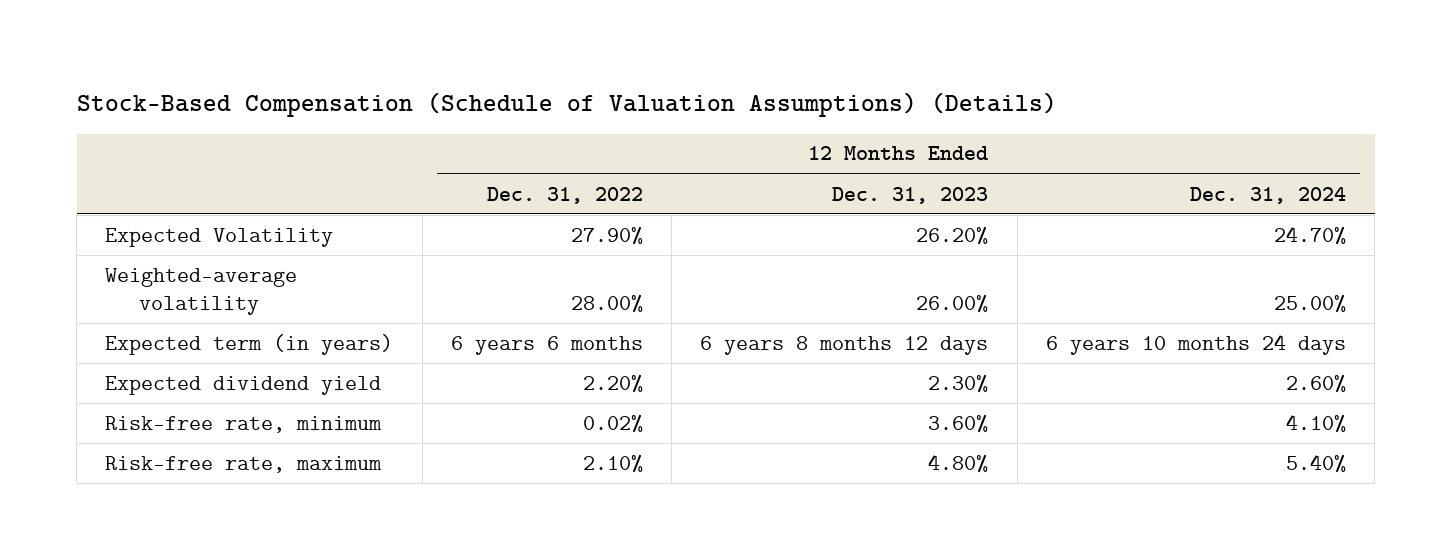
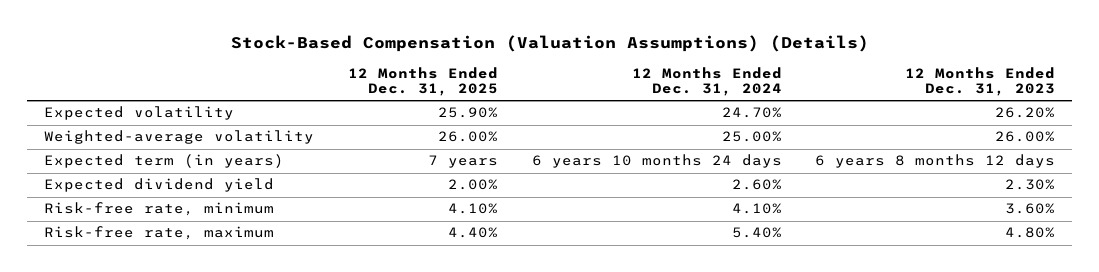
- Stock-Based Compensation (Schedule of Valuation Assumptions) (Details)
+ Stock-Based Compensation (Valuation Assumptions) (Details)
- | 12 Months Ended Dec. 31, 2022 | 12 Months Ended Dec. 31, 2023 | 12 Months Ended Dec. 31, 2024
+ | 12 Months Ended Dec. 31, 2025 | 12 Months Ended Dec. 31, 2024 | 12 Months Ended Dec. 31, 2023
- Expected Volatility | 27.90% | 26.20% | 24.70%
+ Expected volatility | 25.90% | 24.70% | 26.20%

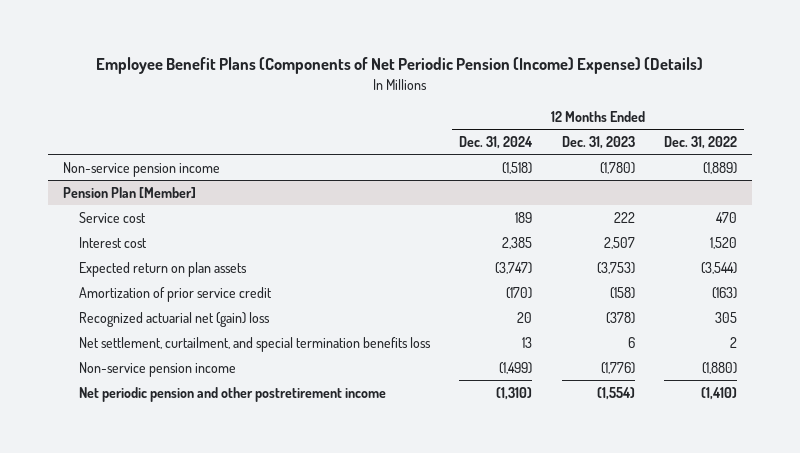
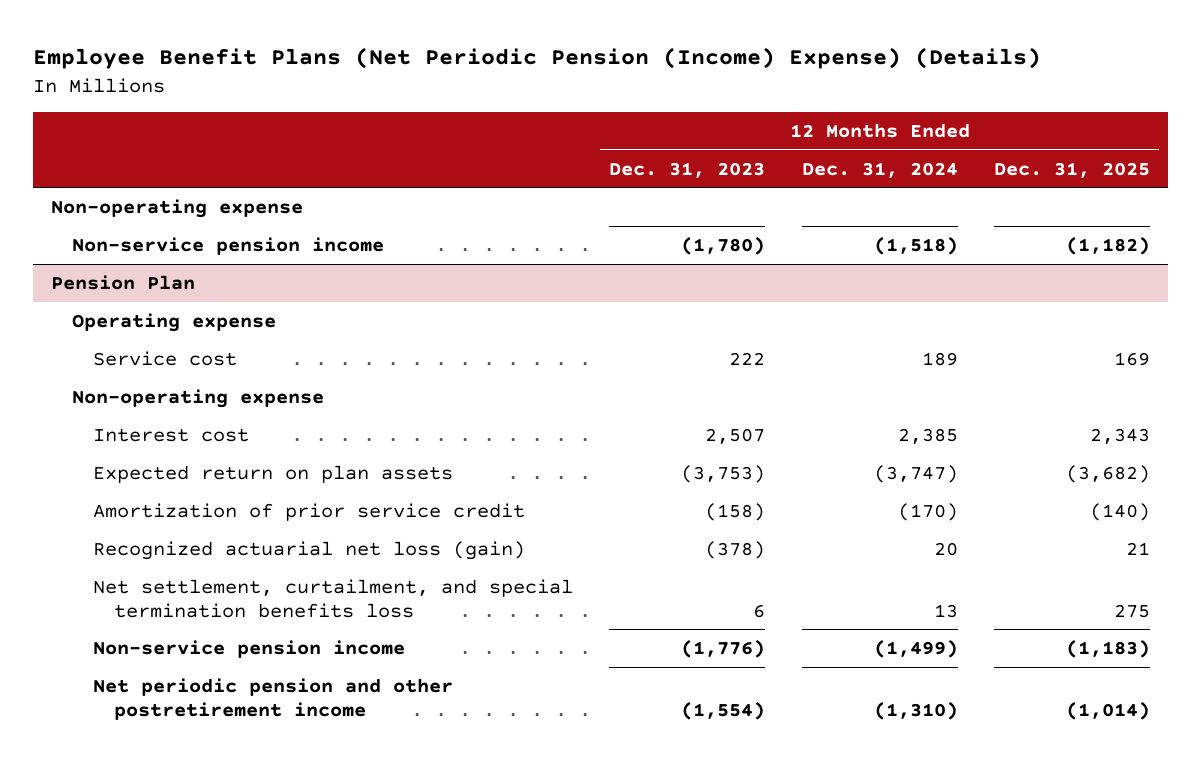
- Employee Benefit Plans (Components of Net Periodic Pension (Income) Expense) (Details)
+ Employee Benefit Plans (Net Periodic Pension (Income) Expense) (Details)
- | 12 Months Ended Dec. 31, 2024 | 12 Months Ended Dec. 31, 2023 | 12 Months Ended Dec. 31, 2022
+ | 12 Months Ended Dec. 31, 2023 | 12 Months Ended Dec. 31, 2024 | 12 Months Ended Dec. 31, 2025
+ Non-operating expense
- Pension Plan [Member]
+ Pension Plan
+ Operating expense
+ Non-operating expense
- Recognized actuarial net (gain) loss | 20 | (378) | 305
+ Recognized actuarial net loss (gain) | (378) | 20 | 21

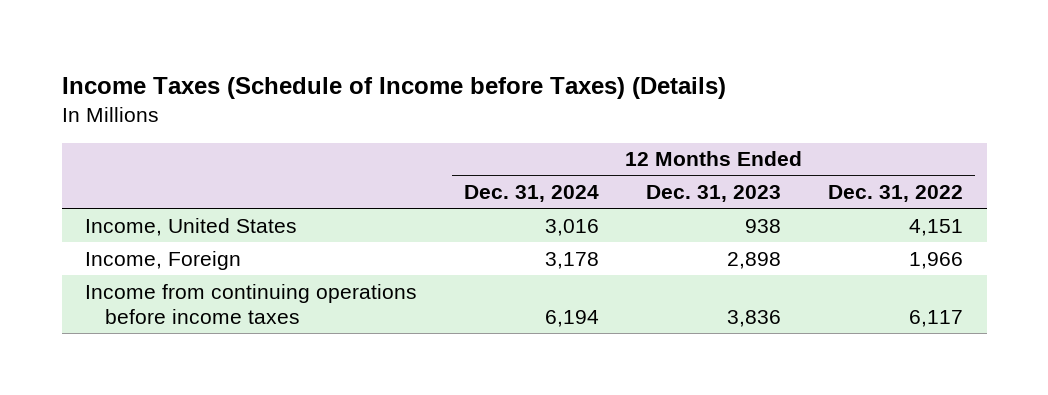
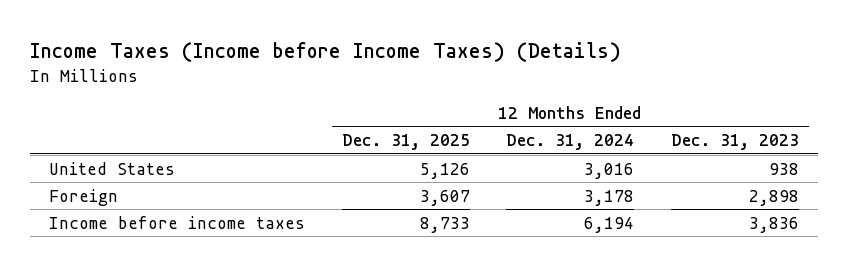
- Income Taxes (Schedule of Income before Taxes) (Details)
+ Income Taxes (Income before Income Taxes) (Details)
- | 12 Months Ended Dec. 31, 2024 | 12 Months Ended Dec. 31, 2023 | 12 Months Ended Dec. 31, 2022
+ | 12 Months Ended Dec. 31, 2025 | 12 Months Ended Dec. 31, 2024 | 12 Months Ended Dec. 31, 2023
- Income, United States | 3,016 | 938 | 4,151
- Income, Foreign | 3,178 | 2,898 | 1,966
- Income from continuing operations before income taxes | 6,194 | 3,836 | 6,117
+ United States | 5,126 | 3,016 | 938
+ Foreign | 3,607 | 3,178 | 2,898
+ Income before income taxes | 8,733 | 6,194 | 3,836

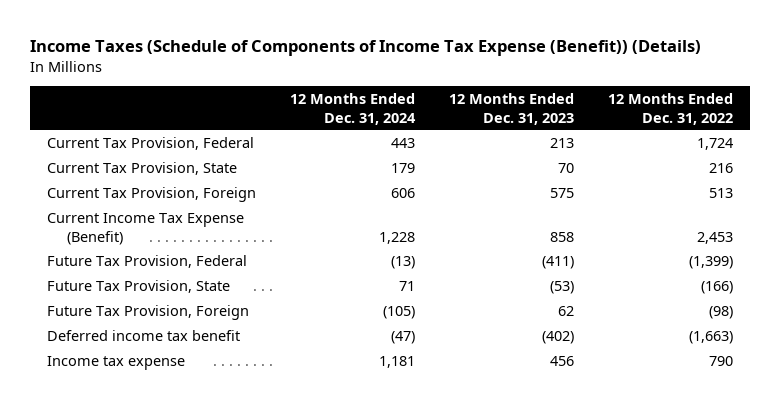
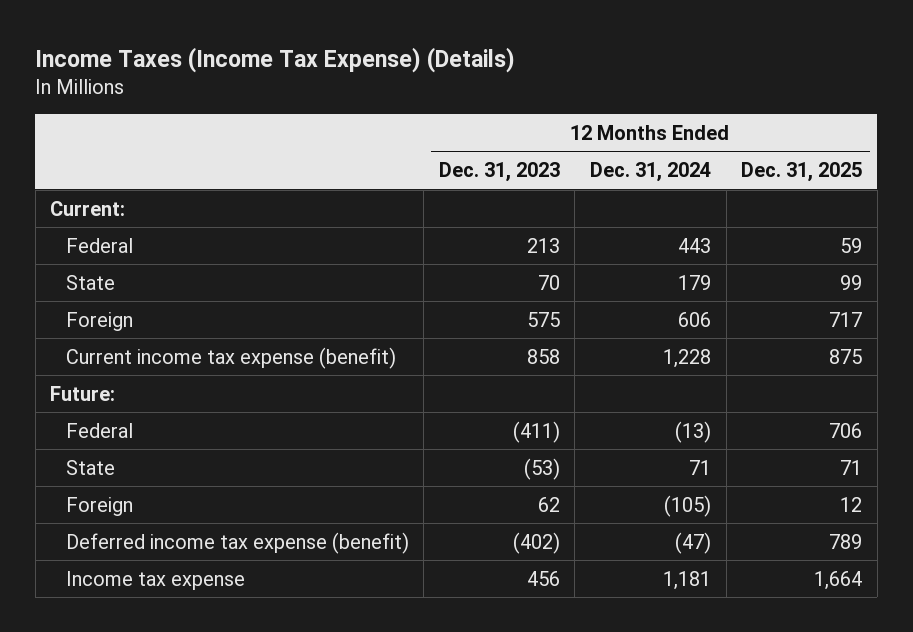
- Income Taxes (Schedule of Components of Income Tax Expense (Benefit)) (Details)
+ Income Taxes (Income Tax Expense) (Details)
- | 12 Months Ended Dec. 31, 2024 | 12 Months Ended Dec. 31, 2023 | 12 Months Ended Dec. 31, 2022
+ | 12 Months Ended Dec. 31, 2023 | 12 Months Ended Dec. 31, 2024 | 12 Months Ended Dec. 31, 2025
- Current Tax Provision, Federal | 443 | 213 | 1,724
- Current Tax Provision, State | 179 | 70 | 216
- Current Tax Provision, Foreign | 606 | 575 | 513
- Current Income Tax Expense (Benefit) | 1,228 | 858 | 2,453
- Future Tax Provision, Federal | (13) | (411) | (1,399)
- Future Tax Provision, State | 71 | (53) | (166)
- Future Tax Provision, Foreign | (105) | 62 | (98)
- Deferred income tax benefit | (47) | (402) | (1,663)
+ Current:
+ Federal | 213 | 443 | 59
+ State | 70 | 179 | 99
+ Foreign | 575 | 606 | 717
+ Current income tax expense (benefit) | 858 | 1,228 | 875
+ Future:
+ Federal | (411) | (13) | 706
+ State | (53) | 71 | 71
+ Foreign | 62 | (105) | 12
+ Deferred income tax expense (benefit) | (402) | (47) | 789

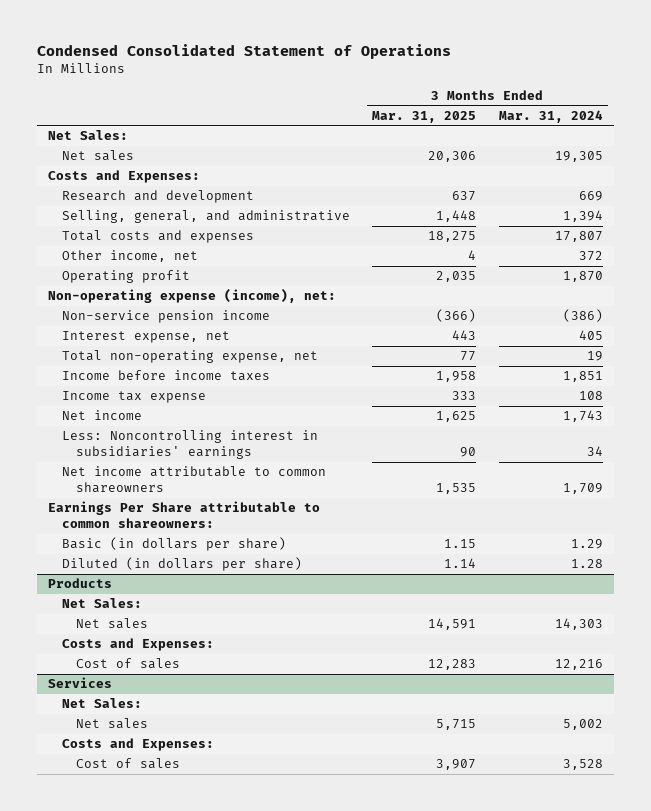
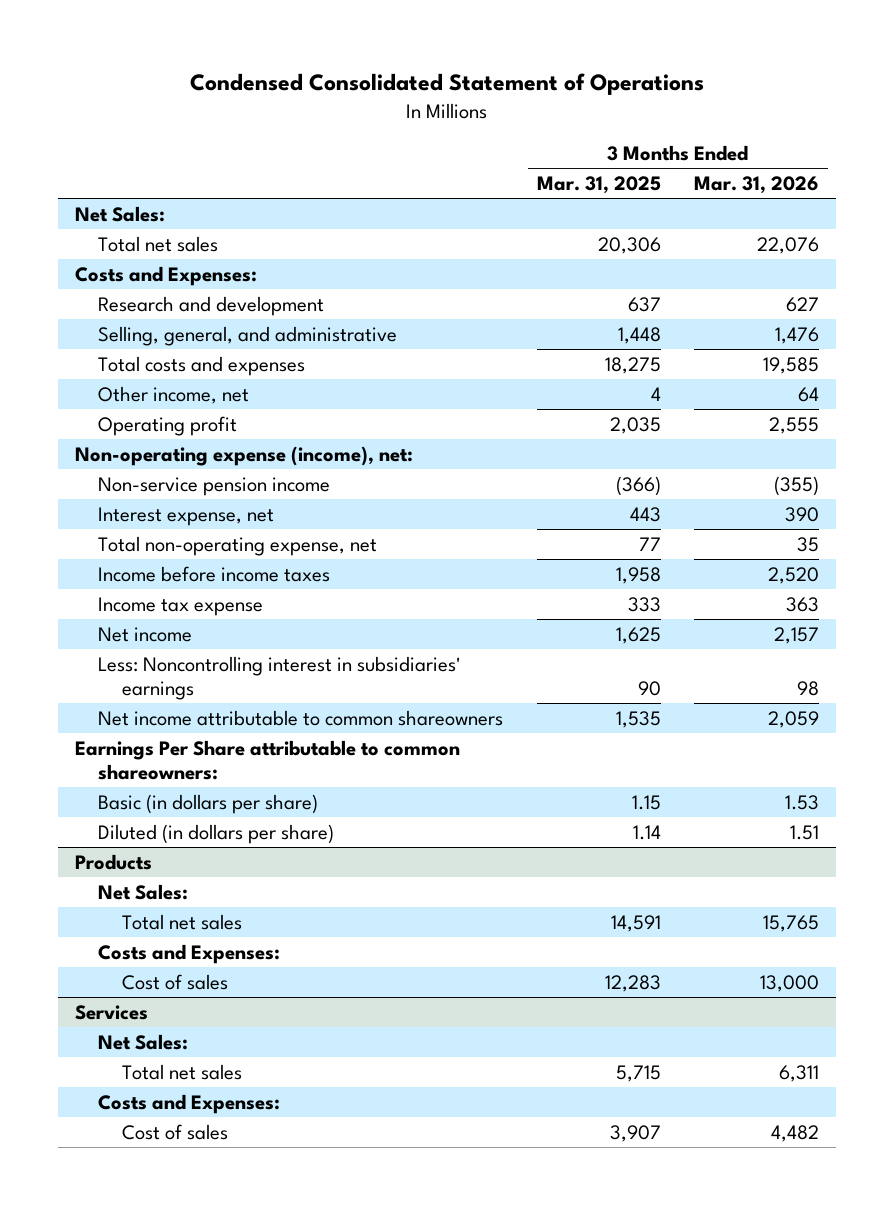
- | 3 Months Ended Mar. 31, 2025 | 3 Months Ended Mar. 31, 2024
+ | 3 Months Ended Mar. 31, 2025 | 3 Months Ended Mar. 31, 2026
- Net sales | 20,306 | 19,305
+ Total net sales | 20,306 | 22,076
@ Products
- Net sales | 14,591 | 14,303
+ Total net sales | 14,591 | 15,765
@ Services
- Net sales | 5,715 | 5,002
+ Total net sales | 5,715 | 6,311

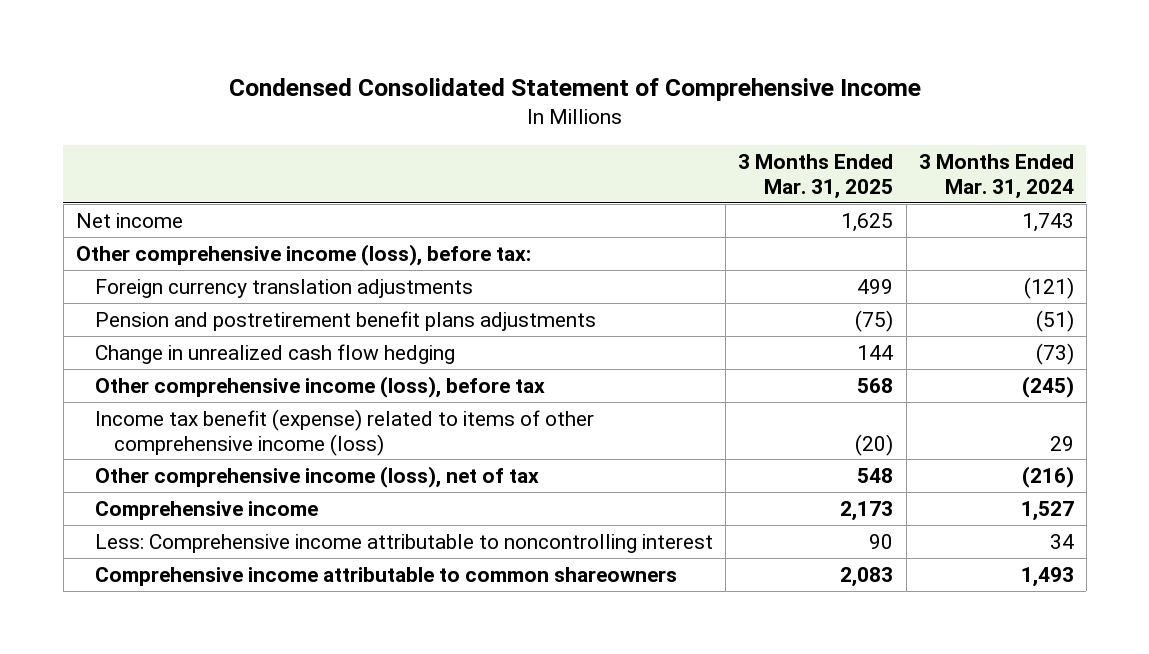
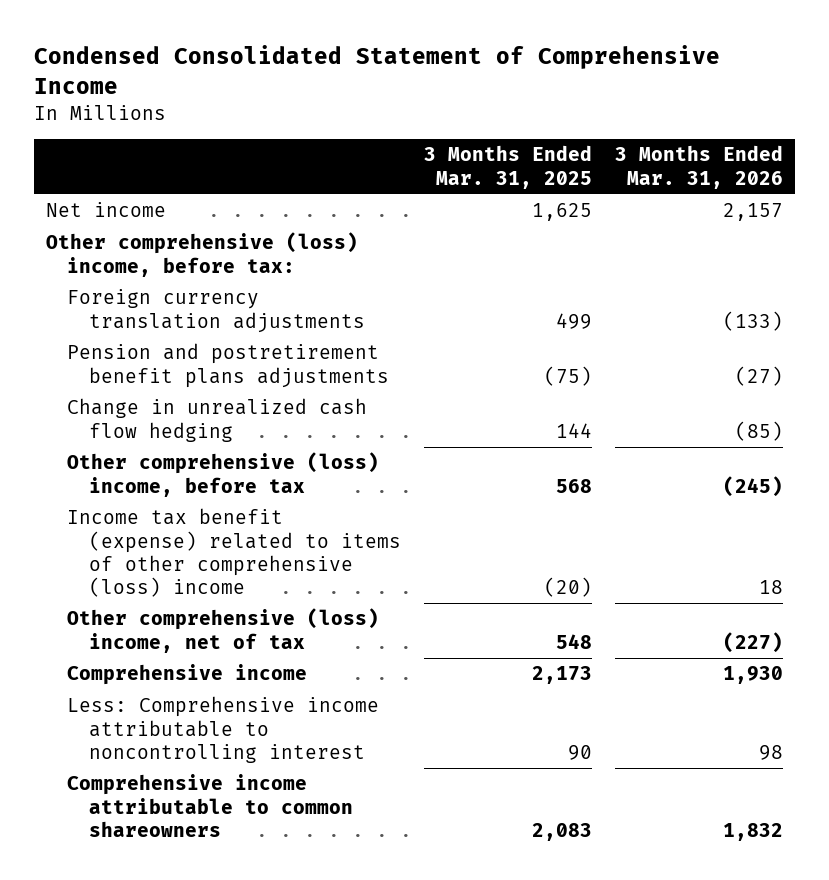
- | 3 Months Ended Mar. 31, 2025 | 3 Months Ended Mar. 31, 2024
+ | 3 Months Ended Mar. 31, 2025 | 3 Months Ended Mar. 31, 2026
- Other comprehensive income (loss), before tax:
+ Other comprehensive (loss) income, before tax:
- Other comprehensive income (loss), before tax | 568 | (245)
- Income tax benefit (expense) related to items of other comprehensive income (loss) | (20) | 29
- Other comprehensive income (loss), net of tax | 548 | (216)
+ Other comprehensive (loss) income, before tax | 568 | (245)
+ Income tax benefit (expense) related to items of other comprehensive (loss) income | (20) | 18
+ Other comprehensive (loss) income, net of tax | 548 | (227)

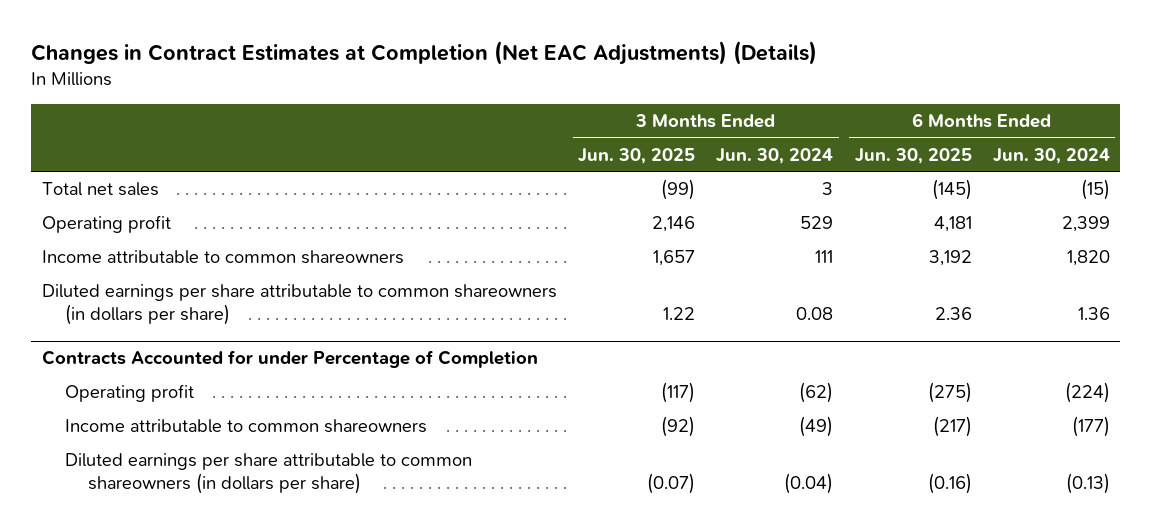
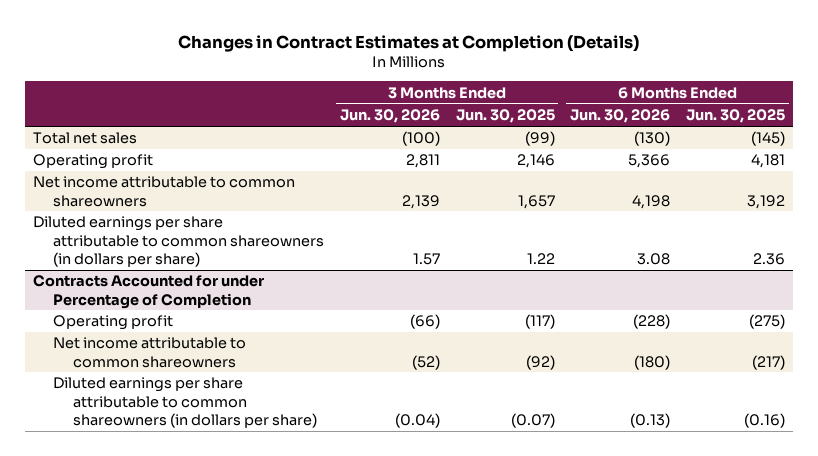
- Changes in Contract Estimates at Completion (Net EAC Adjustments) (Details)
+ Changes in Contract Estimates at Completion (Details)
- | 3 Months Ended Jun. 30, 2025 | 3 Months Ended Jun. 30, 2024 | 6 Months Ended Jun. 30, 2025 | 6 Months Ended Jun. 30, 2024
+ | 3 Months Ended Jun. 30, 2026 | 3 Months Ended Jun. 30, 2025 | 6 Months Ended Jun. 30, 2026 | 6 Months Ended Jun. 30, 2025
- Income attributable to common shareowners | 1,657 | 111 | 3,192 | 1,820
+ Net income attributable to common shareowners | 2,139 | 1,657 | 4,198 | 3,192
@ Contracts Accounted for under Percentage of Completion
- Income attributable to common shareowners | (92) | (49) | (217) | (177)
+ Net income attributable to common shareowners | (52) | (92) | (180) | (217)

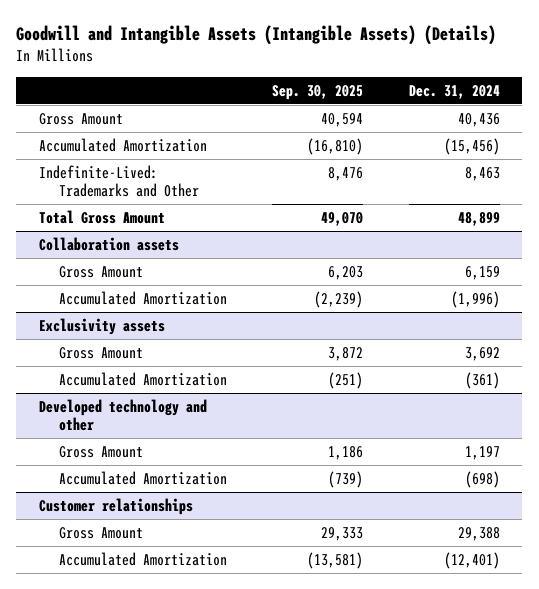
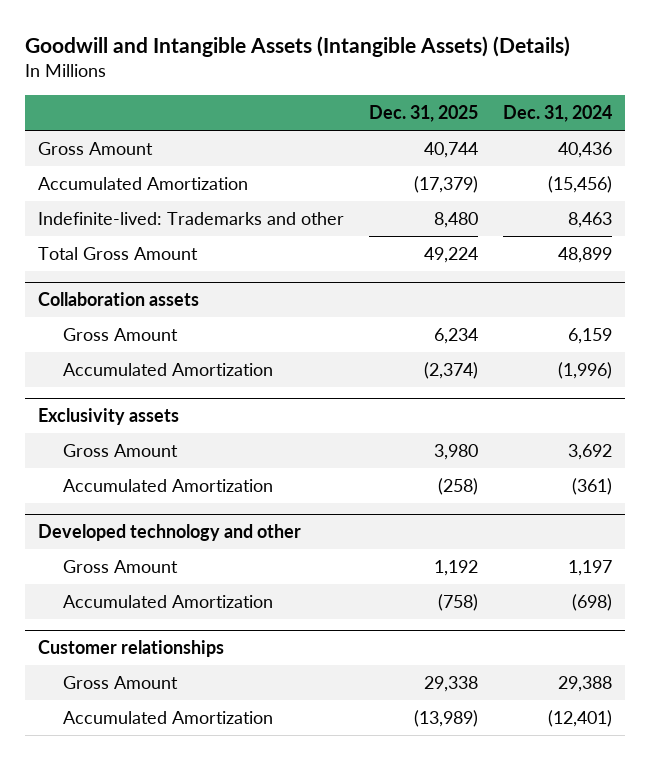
- | Sep. 30, 2025 | Dec. 31, 2024
+ | Dec. 31, 2025 | Dec. 31, 2024
- Indefinite-Lived: Trademarks and Other | 8,476 | 8,463
+ Indefinite-lived: Trademarks and other | 8,480 | 8,463

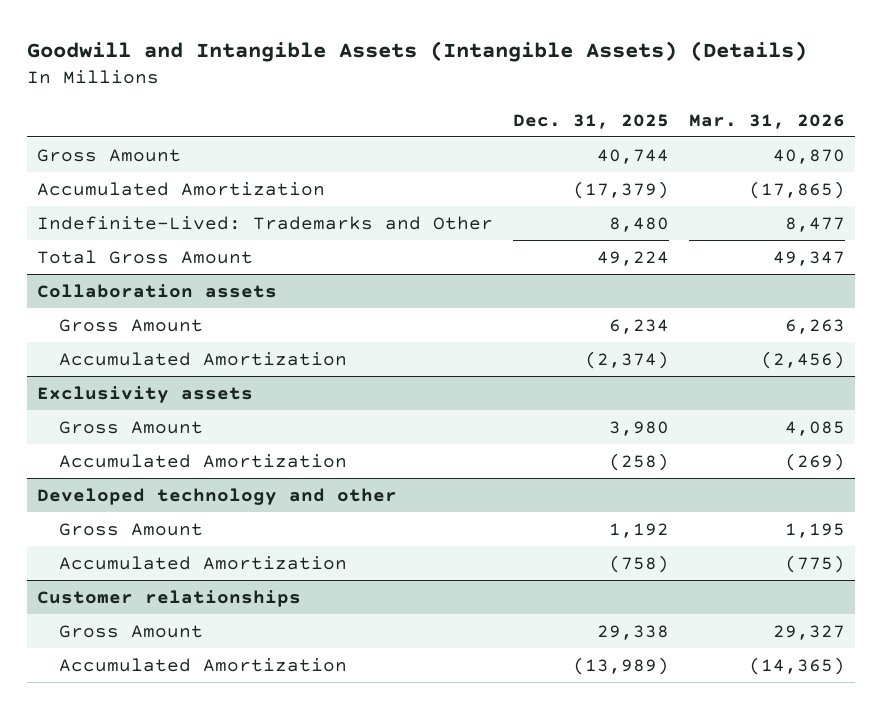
- | Dec. 31, 2025 | Dec. 31, 2024
+ | Dec. 31, 2025 | Mar. 31, 2026
- Indefinite-lived: Trademarks and other | 8,480 | 8,463
+ Indefinite-Lived: Trademarks and Other | 8,480 | 8,477

